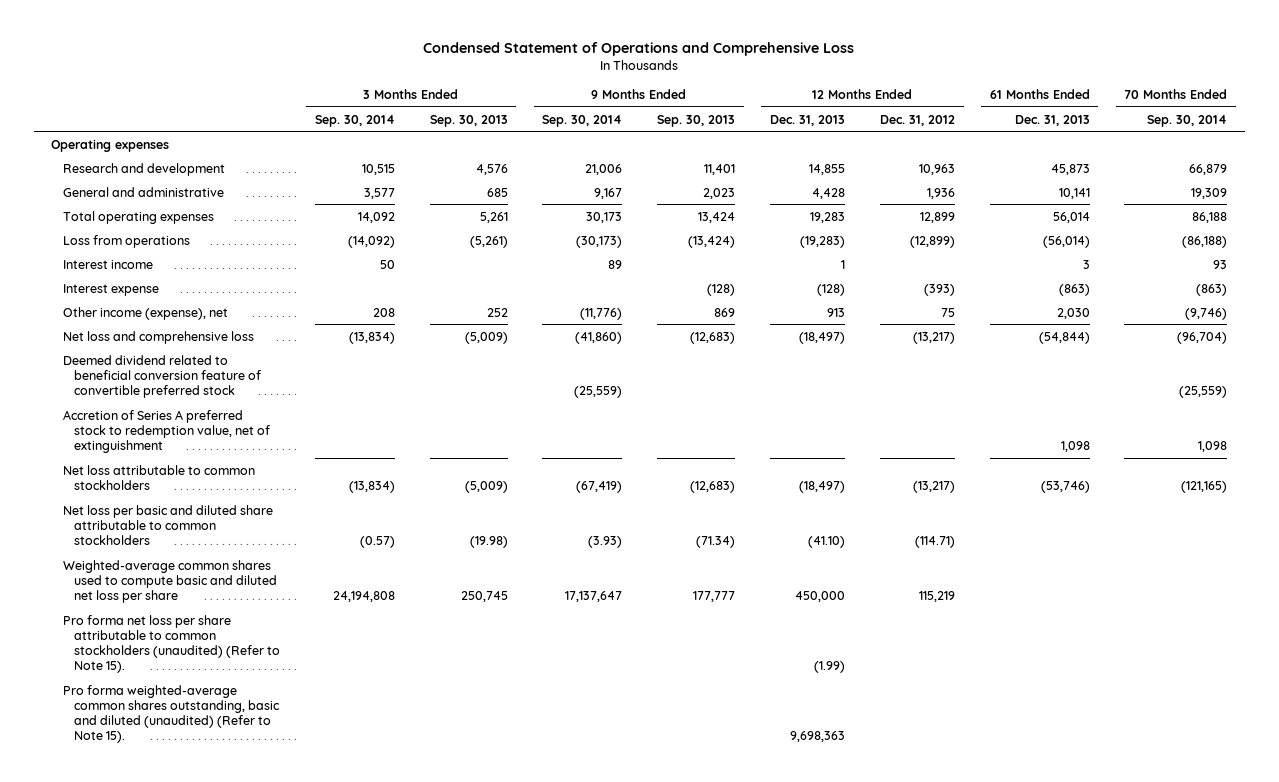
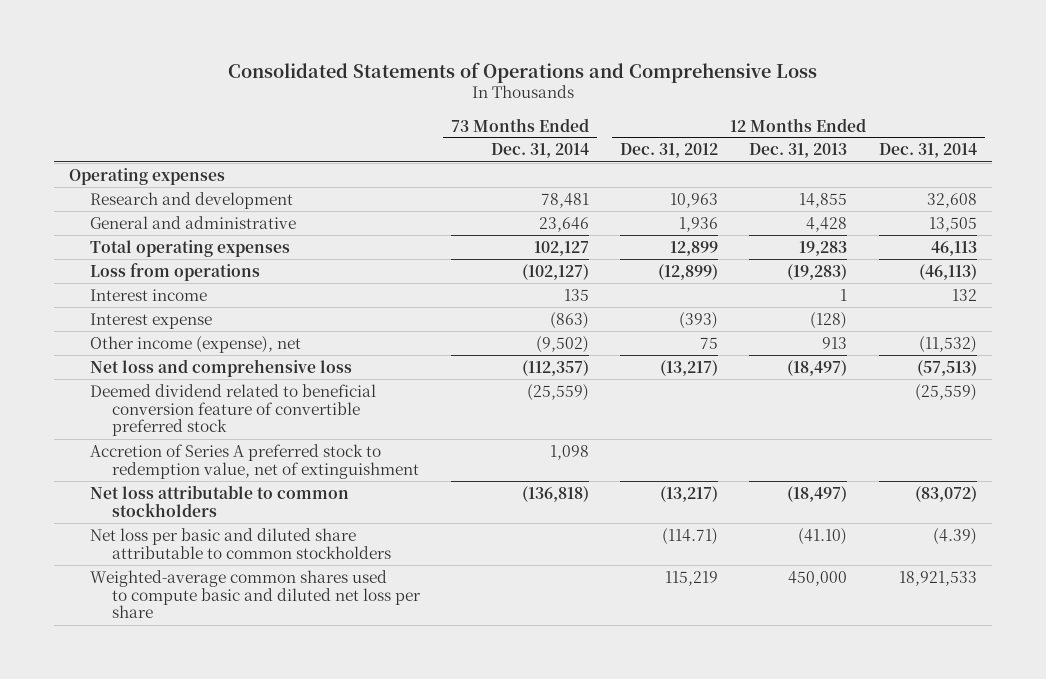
- Condensed Statement of Operations and Comprehensive Loss
+ Consolidated Statements of Operations and Comprehensive Loss
- | 3 Months Ended Sep. 30, 2014 | 3 Months Ended Sep. 30, 2013 | 9 Months Ended Sep. 30, 2014 | 9 Months Ended Sep. 30, 2013 | 12 Months Ended Dec. 31, 2013 | 12 Months Ended Dec. 31, 2012 | 61 Months Ended Dec. 31, 2013 | 70 Months Ended Sep. 30, 2014
+ | 73 Months Ended Dec. 31, 2014 | 12 Months Ended Dec. 31, 2012 | 12 Months Ended Dec. 31, 2013 | 12 Months Ended Dec. 31, 2014
- Pro forma net loss per share attributable to common stockholders (unaudited) (Refer to Note 15). | | | | | (1.99) | | |
- Pro forma weighted-average common shares outstanding, basic and diluted (unaudited) (Refer to Note 15). | | | | | 9,698,363 | | |

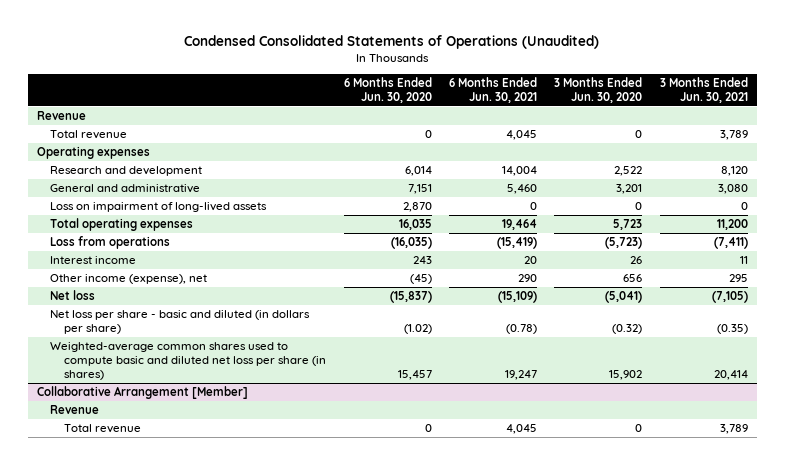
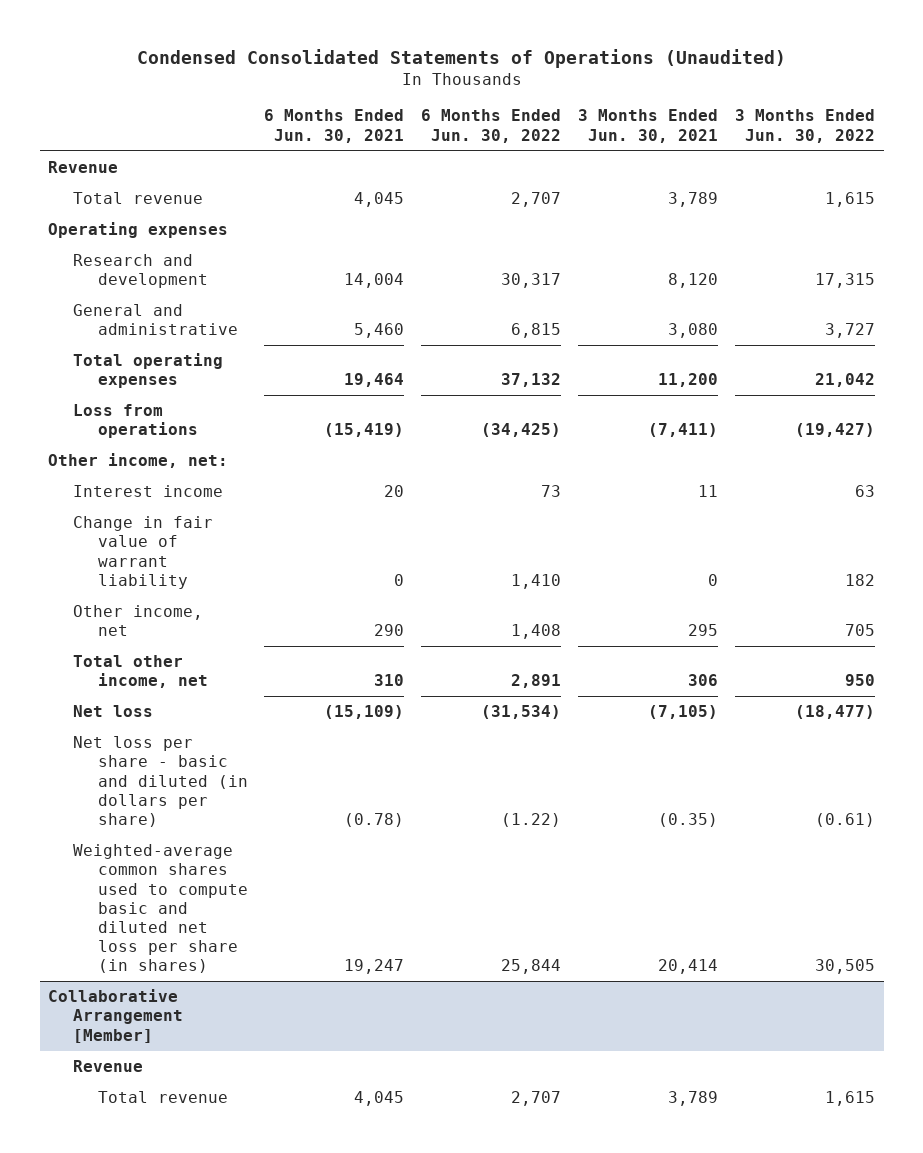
- | 6 Months Ended Jun. 30, 2020 | 6 Months Ended Jun. 30, 2021 | 3 Months Ended Jun. 30, 2020 | 3 Months Ended Jun. 30, 2021
+ | 6 Months Ended Jun. 30, 2021 | 6 Months Ended Jun. 30, 2022 | 3 Months Ended Jun. 30, 2021 | 3 Months Ended Jun. 30, 2022
- Loss on impairment of long-lived assets | 2,870 | 0 | 0 | 0
+ Other income, net:
- Other income (expense), net | (45) | 290 | 656 | 295
+ Change in fair value of warrant liability | 0 | 1,410 | 0 | 182
+ Other income, net | 290 | 1,408 | 295 | 705
+ Total other income, net | 310 | 2,891 | 306 | 950

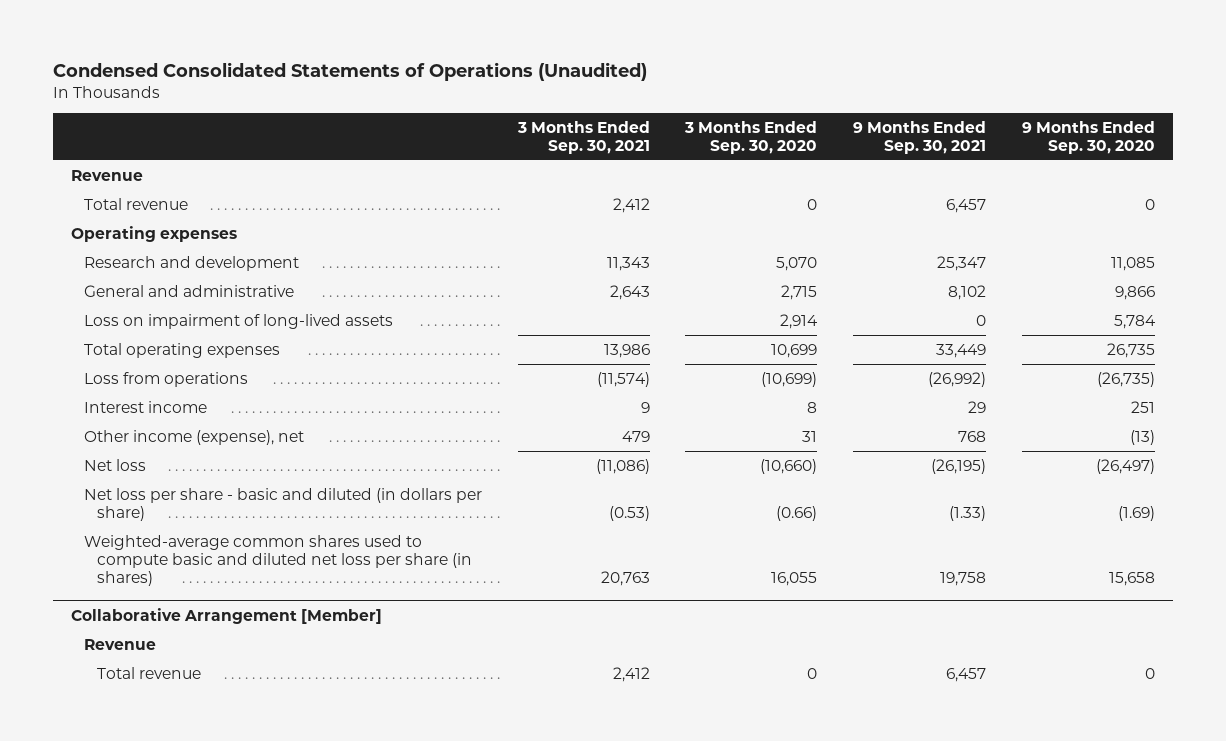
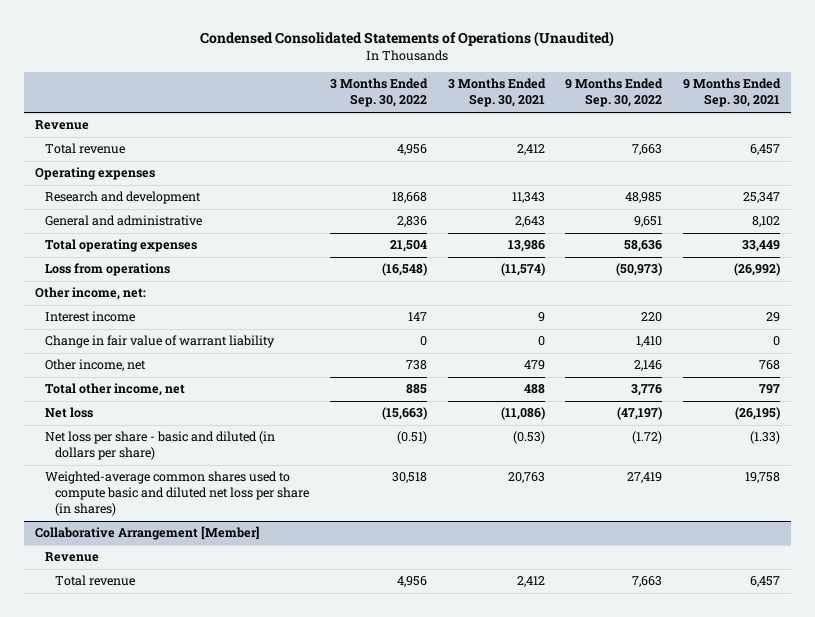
- | 3 Months Ended Sep. 30, 2021 | 3 Months Ended Sep. 30, 2020 | 9 Months Ended Sep. 30, 2021 | 9 Months Ended Sep. 30, 2020
+ | 3 Months Ended Sep. 30, 2022 | 3 Months Ended Sep. 30, 2021 | 9 Months Ended Sep. 30, 2022 | 9 Months Ended Sep. 30, 2021
- Loss on impairment of long-lived assets | | 2,914 | 0 | 5,784
+ Other income, net:
- Other income (expense), net | 479 | 31 | 768 | (13)
+ Change in fair value of warrant liability | 0 | 0 | 1,410 | 0
+ Other income, net | 738 | 479 | 2,146 | 768
+ Total other income, net | 885 | 488 | 3,776 | 797

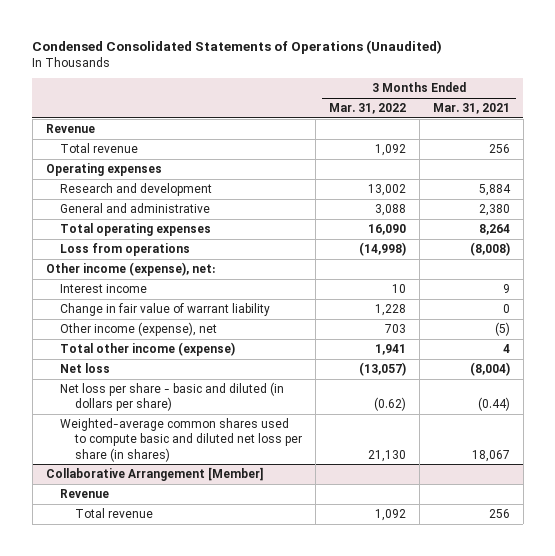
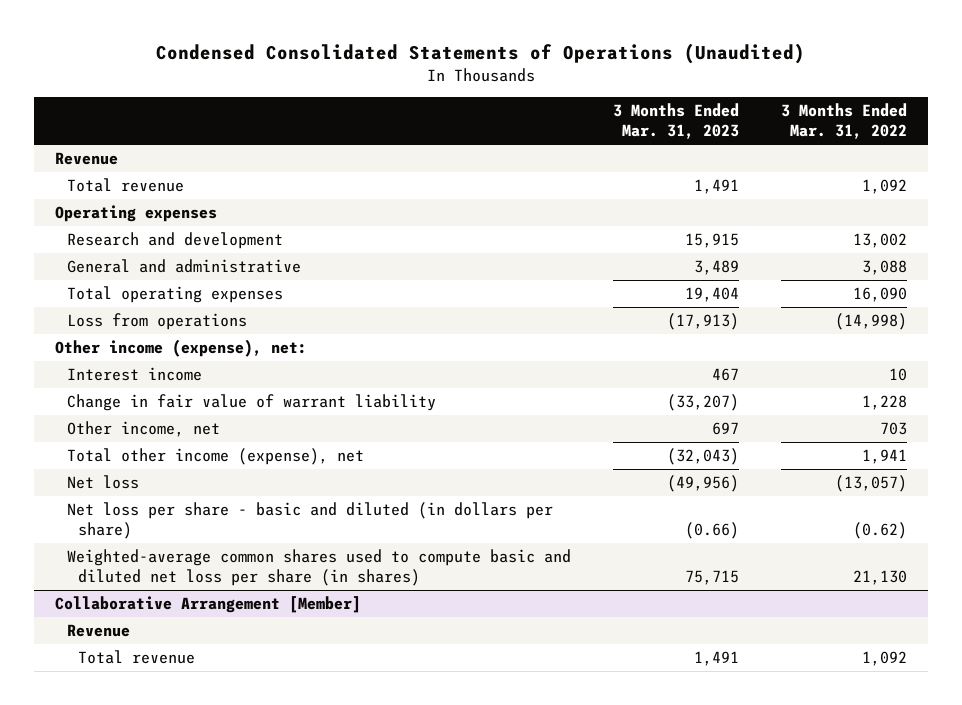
- | 3 Months Ended Mar. 31, 2022 | 3 Months Ended Mar. 31, 2021
+ | 3 Months Ended Mar. 31, 2023 | 3 Months Ended Mar. 31, 2022
- Other income (expense), net | 703 | (5)
- Total other income (expense) | 1,941 | 4
+ Other income, net | 697 | 703
+ Total other income (expense), net | (32,043) | 1,941

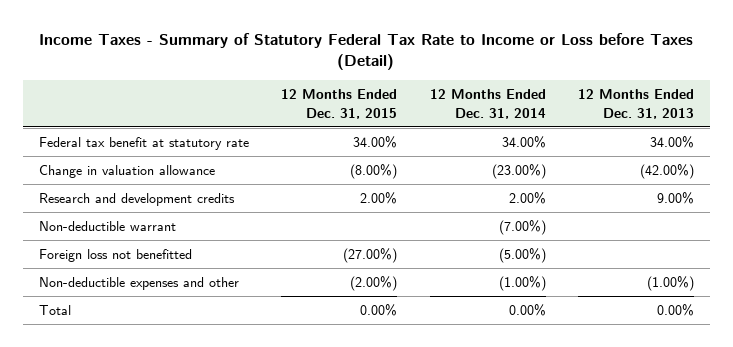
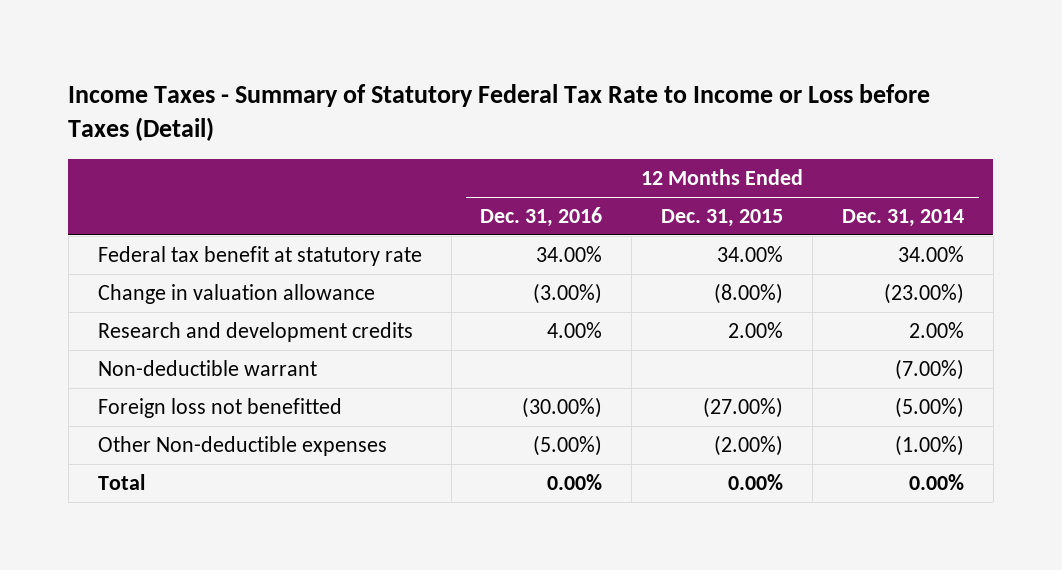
- | 12 Months Ended Dec. 31, 2015 | 12 Months Ended Dec. 31, 2014 | 12 Months Ended Dec. 31, 2013
+ | 12 Months Ended Dec. 31, 2016 | 12 Months Ended Dec. 31, 2015 | 12 Months Ended Dec. 31, 2014
- Non-deductible expenses and other | (2.00%) | (1.00%) | (1.00%)
+ Other Non-deductible expenses | (5.00%) | (2.00%) | (1.00%)

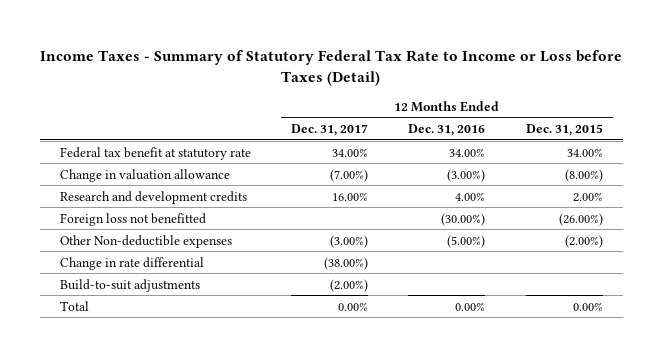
- | 12 Months Ended Dec. 31, 2016 | 12 Months Ended Dec. 31, 2015 | 12 Months Ended Dec. 31, 2014
+ | 12 Months Ended Dec. 31, 2017 | 12 Months Ended Dec. 31, 2016 | 12 Months Ended Dec. 31, 2015
- Non-deductible warrant | | | (7.00%)
- Foreign loss not benefitted | (30.00%) | (27.00%) | (5.00%)
+ Foreign loss not benefitted | | (30.00%) | (26.00%)
+ Change in rate differential | (38.00%) | |
+ Build-to-suit adjustments | (2.00%) | |

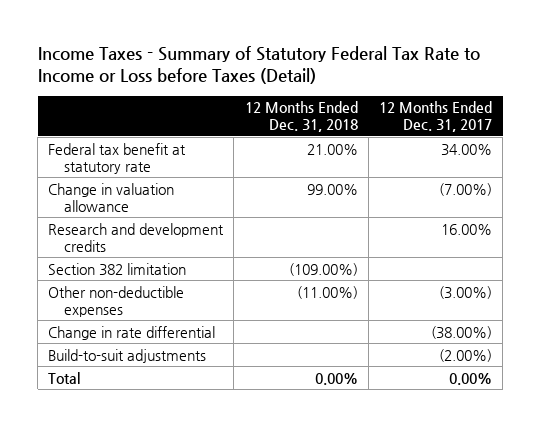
- | 12 Months Ended Dec. 31, 2017 | 12 Months Ended Dec. 31, 2016 | 12 Months Ended Dec. 31, 2015
+ | 12 Months Ended Dec. 31, 2018 | 12 Months Ended Dec. 31, 2017
- Foreign loss not benefitted | | (30.00%) | (26.00%)
- Other Non-deductible expenses | (3.00%) | (5.00%) | (2.00%)
+ Section 382 limitation | (109.00%) |
+ Other non-deductible expenses | (11.00%) | (3.00%)

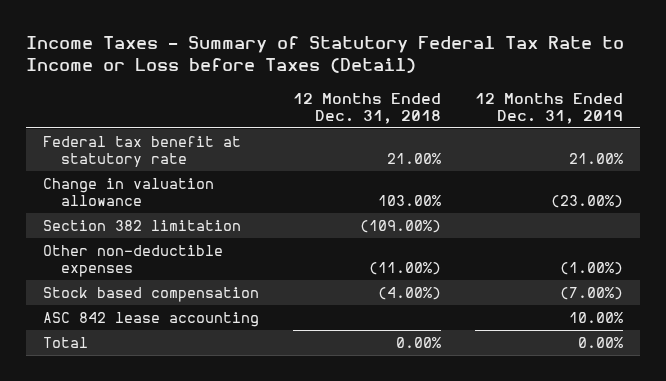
- | 12 Months Ended Dec. 31, 2018 | 12 Months Ended Dec. 31, 2017
+ | 12 Months Ended Dec. 31, 2018 | 12 Months Ended Dec. 31, 2019
- Change in valuation allowance | 99.00% | (7.00%)
- Research and development credits | | 16.00%
+ Change in valuation allowance | 103.00% | (23.00%)
- Change in rate differential | | (38.00%)
- Build-to-suit adjustments | | (2.00%)
+ Stock based compensation | (4.00%) | (7.00%)
+ ASC 842 lease accounting | | 10.00%

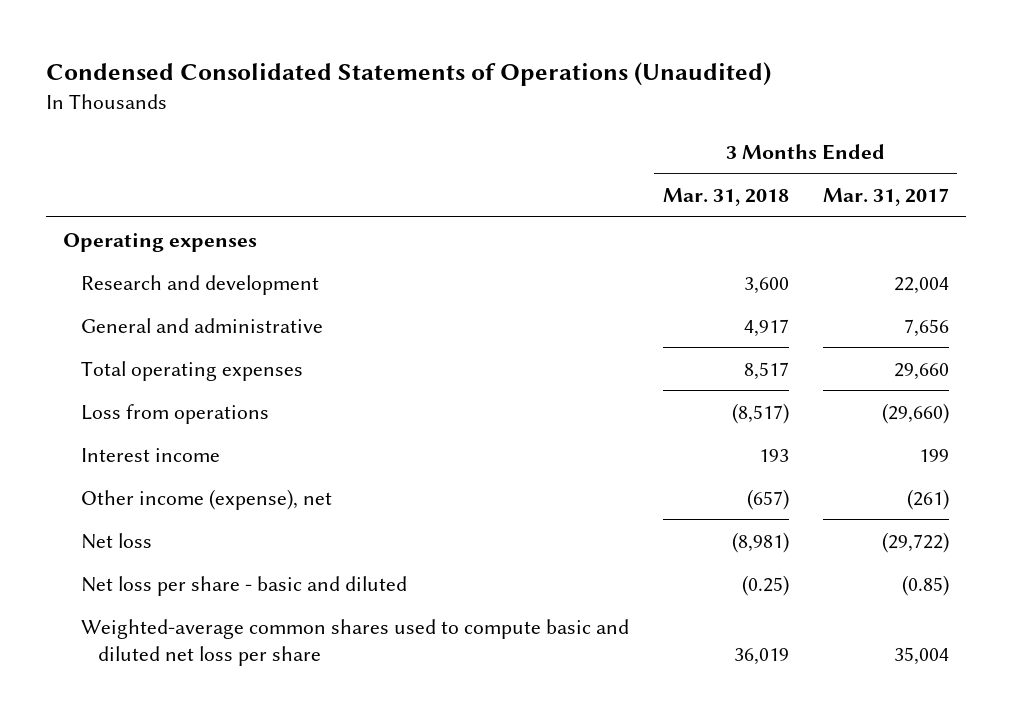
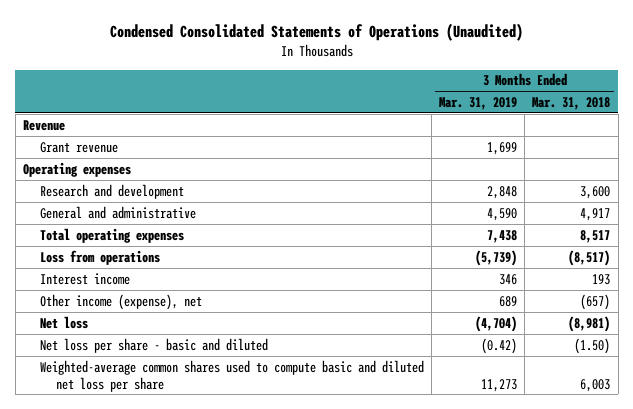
- | 3 Months Ended Mar. 31, 2018 | 3 Months Ended Mar. 31, 2017
+ | 3 Months Ended Mar. 31, 2019 | 3 Months Ended Mar. 31, 2018
+ Revenue
+ Grant revenue | 1,699 |
- Net loss per share - basic and diluted | (0.25) | (0.85)
- Weighted-average common shares used to compute basic and diluted net loss per share | 36,019 | 35,004
+ Net loss per share - basic and diluted | (0.42) | (1.50)
+ Weighted-average common shares used to compute basic and diluted net loss per share | 11,273 | 6,003

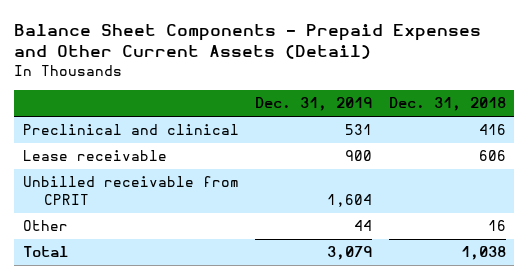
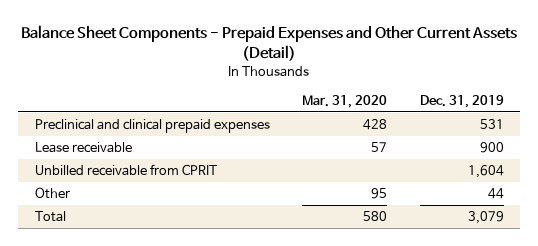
- | Dec. 31, 2019 | Dec. 31, 2018
+ | Mar. 31, 2020 | Dec. 31, 2019
- Preclinical and clinical | 531 | 416
+ Preclinical and clinical prepaid expenses | 428 | 531

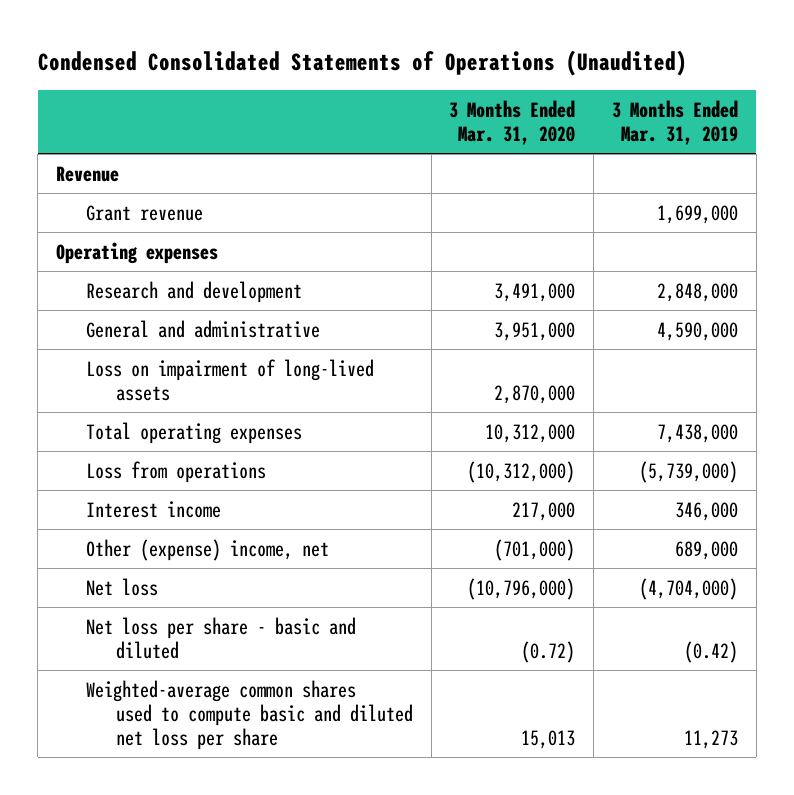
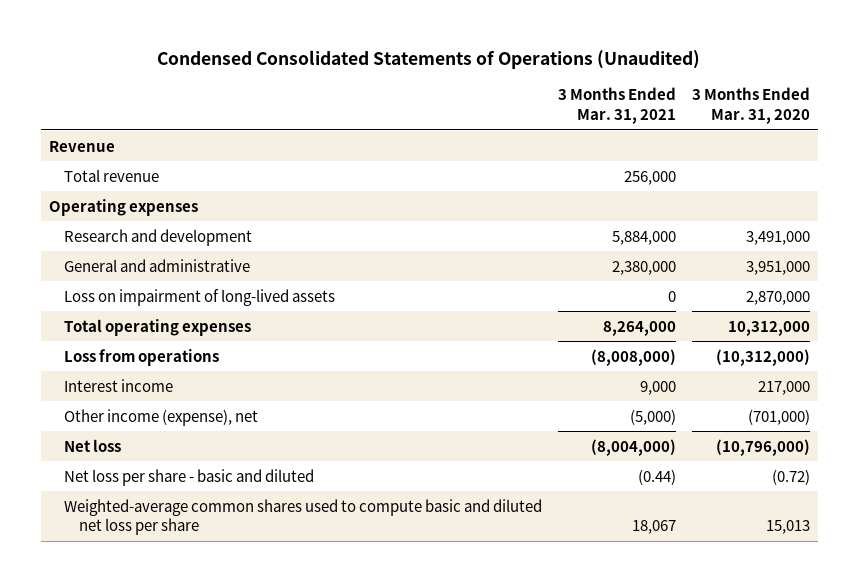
- | 3 Months Ended Mar. 31, 2020 | 3 Months Ended Mar. 31, 2019
+ | 3 Months Ended Mar. 31, 2021 | 3 Months Ended Mar. 31, 2020
- Grant revenue | | 1,699,000
+ Total revenue | 256,000 |
- Other (expense) income, net | (701,000) | 689,000
+ Other income (expense), net | (5,000) | (701,000)

